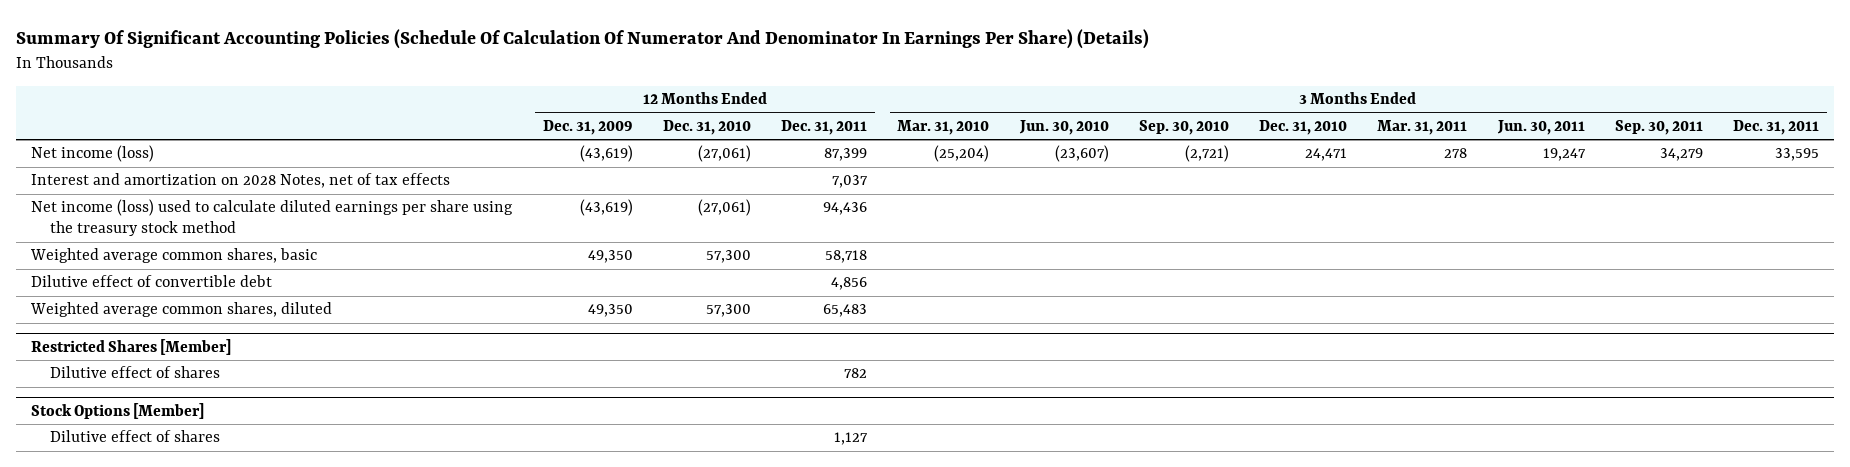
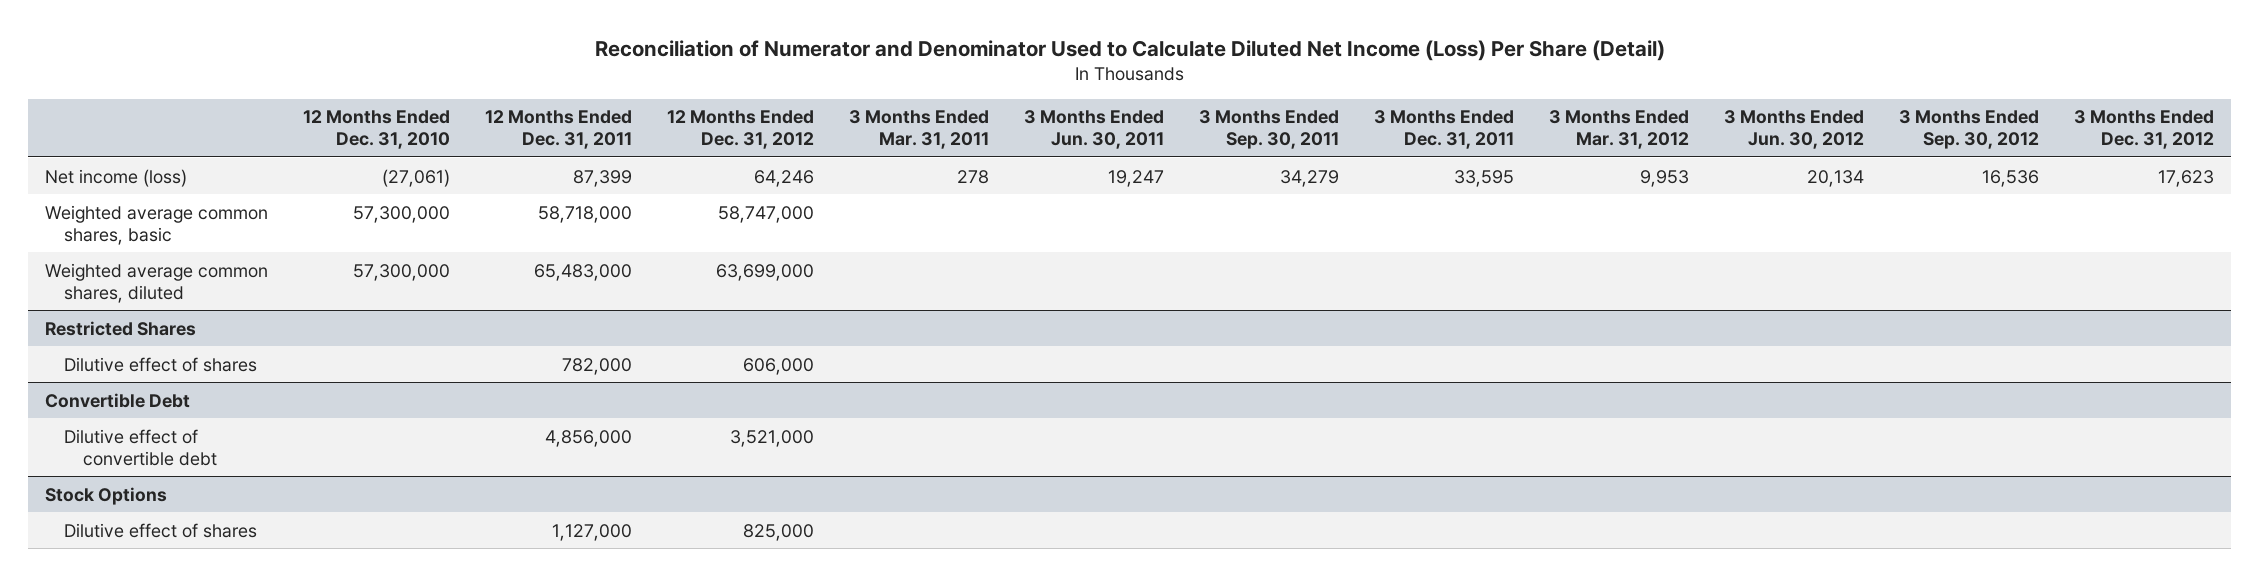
- Summary Of Significant Accounting Policies (Schedule Of Calculation Of Numerator And Denominator In Earnings Per Share) (Details)
+ Reconciliation of Numerator and Denominator Used to Calculate Diluted Net Income (Loss) Per Share (Detail)
- | 12 Months Ended Dec. 31, 2009 | 12 Months Ended Dec. 31, 2010 | 12 Months Ended Dec. 31, 2011 | 3 Months Ended Mar. 31, 2010 | 3 Months Ended Jun. 30, 2010 | 3 Months Ended Sep. 30, 2010 | 3 Months Ended Dec. 31, 2010 | 3 Months Ended Mar. 31, 2011 | 3 Months Ended Jun. 30, 2011 | 3 Months Ended Sep. 30, 2011 | 3 Months Ended Dec. 31, 2011
+ | 12 Months Ended Dec. 31, 2010 | 12 Months Ended Dec. 31, 2011 | 12 Months Ended Dec. 31, 2012 | 3 Months Ended Mar. 31, 2011 | 3 Months Ended Jun. 30, 2011 | 3 Months Ended Sep. 30, 2011 | 3 Months Ended Dec. 31, 2011 | 3 Months Ended Mar. 31, 2012 | 3 Months Ended Jun. 30, 2012 | 3 Months Ended Sep. 30, 2012 | 3 Months Ended Dec. 31, 2012
- Interest and amortization on 2028 Notes, net of tax effects | | | 7,037 | | | | | | | |
- Net income (loss) used to calculate diluted earnings per share using the treasury stock method | (43,619) | (27,061) | 94,436 | | | | | | | |
- Weighted average common shares, basic | 49,350 | 57,300 | 58,718 | | | | | | | |
- Dilutive effect of convertible debt | | | 4,856 | | | | | | | |
- Weighted average common shares, diluted | 49,350 | 57,300 | 65,483 | | | | | | | |
- Restricted Shares [Member]
- Dilutive effect of shares | | | 782 | | | | | | | |
- Stock Options [Member]
- Dilutive effect of shares | | | 1,127 | | | | | | | |
+ Weighted average common shares, basic | 57,300,000 | 58,718,000 | 58,747,000 | | | | | | | |
+ Weighted average common shares, diluted | 57,300,000 | 65,483,000 | 63,699,000 | | | | | | | |
+ Restricted Shares
+ Dilutive effect of shares | | 782,000 | 606,000 | | | | | | | |
+ Convertible Debt
+ Dilutive effect of convertible debt | | 4,856,000 | 3,521,000 | | | | | | | |
+ Stock Options
+ Dilutive effect of shares | | 1,127,000 | 825,000 | | | | | | | |

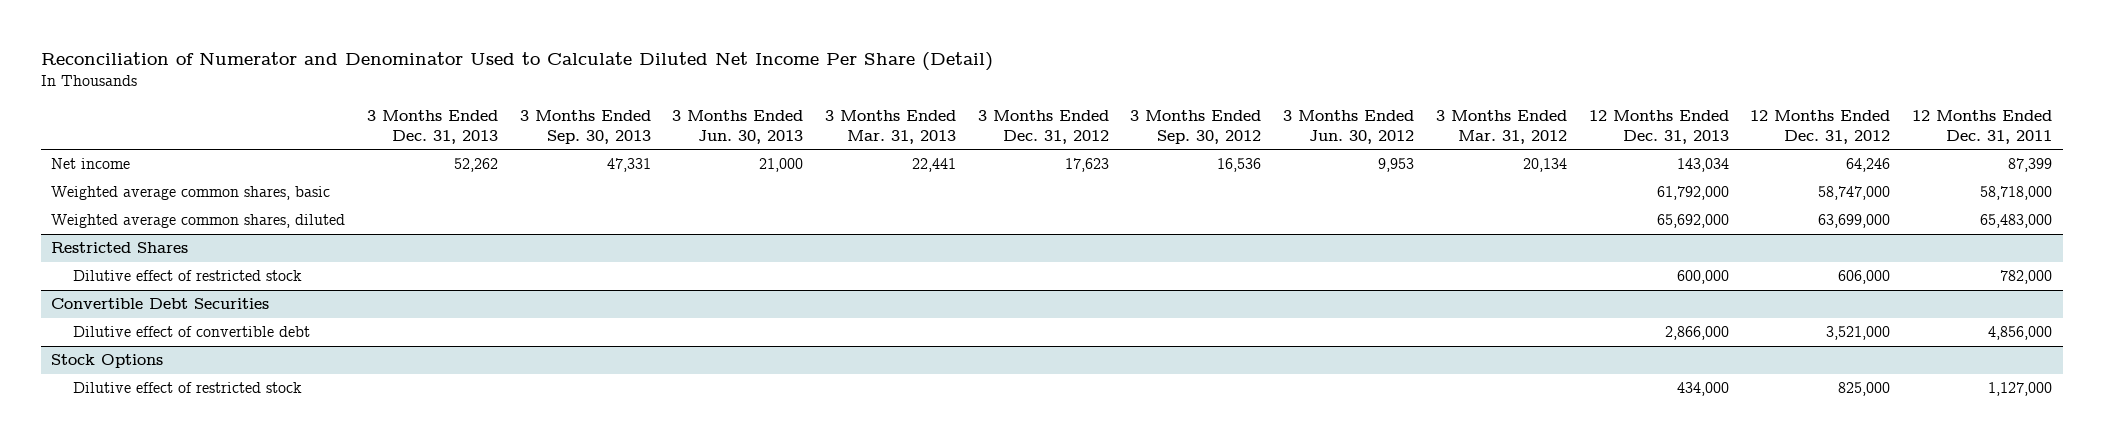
- Reconciliation of Numerator and Denominator Used to Calculate Diluted Net Income (Loss) Per Share (Detail)
+ Reconciliation of Numerator and Denominator Used to Calculate Diluted Net Income Per Share (Detail)
- | 12 Months Ended Dec. 31, 2010 | 12 Months Ended Dec. 31, 2011 | 12 Months Ended Dec. 31, 2012 | 3 Months Ended Mar. 31, 2011 | 3 Months Ended Jun. 30, 2011 | 3 Months Ended Sep. 30, 2011 | 3 Months Ended Dec. 31, 2011 | 3 Months Ended Mar. 31, 2012 | 3 Months Ended Jun. 30, 2012 | 3 Months Ended Sep. 30, 2012 | 3 Months Ended Dec. 31, 2012
+ | 3 Months Ended Dec. 31, 2013 | 3 Months Ended Sep. 30, 2013 | 3 Months Ended Jun. 30, 2013 | 3 Months Ended Mar. 31, 2013 | 3 Months Ended Dec. 31, 2012 | 3 Months Ended Sep. 30, 2012 | 3 Months Ended Jun. 30, 2012 | 3 Months Ended Mar. 31, 2012 | 12 Months Ended Dec. 31, 2013 | 12 Months Ended Dec. 31, 2012 | 12 Months Ended Dec. 31, 2011
- Net income (loss) | (27,061) | 87,399 | 64,246 | 278 | 19,247 | 34,279 | 33,595 | 9,953 | 20,134 | 16,536 | 17,623
+ Net income | 52,262 | 47,331 | 21,000 | 22,441 | 17,623 | 16,536 | 9,953 | 20,134 | 143,034 | 64,246 | 87,399
@ Restricted Shares
- Dilutive effect of shares | | 782,000 | 606,000 | | | | | | | |
- Convertible Debt
@ Restricted Shares
+ Dilutive effect of restricted stock | | | | | | | | | 600,000 | 606,000 | 782,000
+ Convertible Debt Securities
@ Stock Options
- Dilutive effect of shares | | 1,127,000 | 825,000 | | | | | | | |
+ Dilutive effect of restricted stock | | | | | | | | | 434,000 | 825,000 | 1,127,000

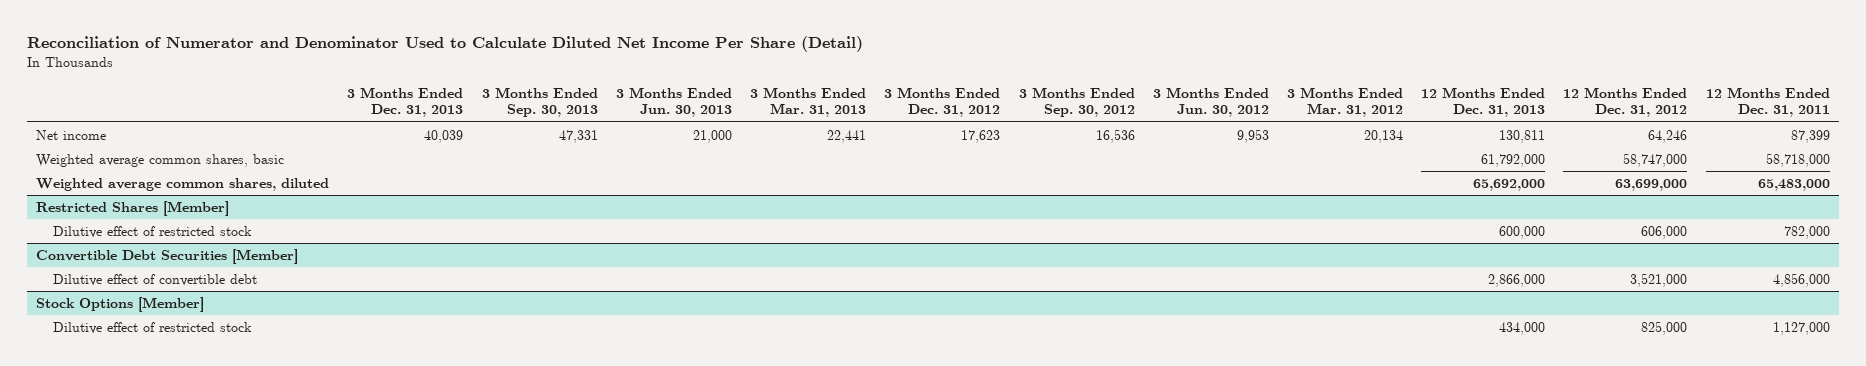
- Net income | 52,262 | 47,331 | 21,000 | 22,441 | 17,623 | 16,536 | 9,953 | 20,134 | 143,034 | 64,246 | 87,399
+ Net income | 40,039 | 47,331 | 21,000 | 22,441 | 17,623 | 16,536 | 9,953 | 20,134 | 130,811 | 64,246 | 87,399
- Restricted Shares
+ Restricted Shares [Member]
- Convertible Debt Securities
+ Convertible Debt Securities [Member]
- Stock Options
+ Stock Options [Member]

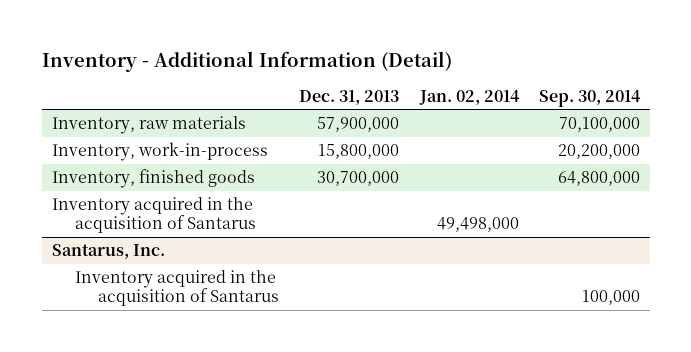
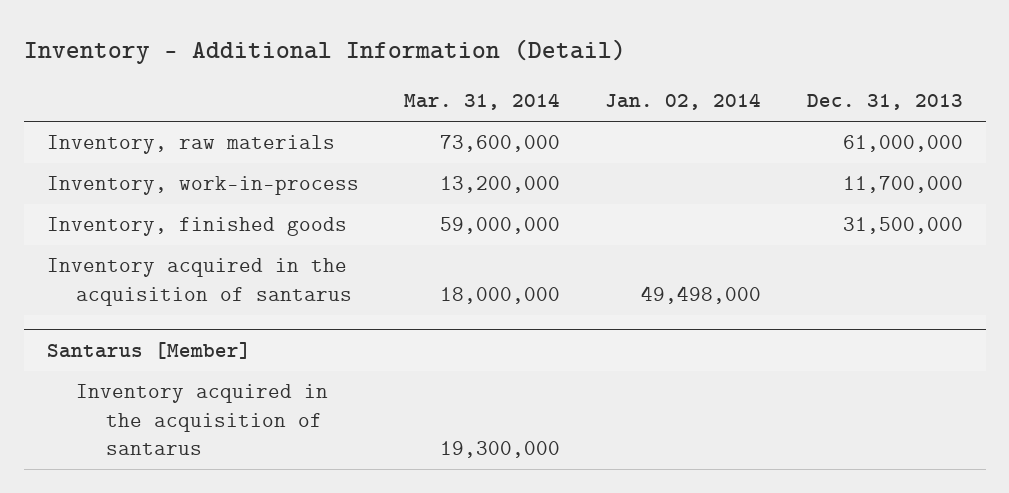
- | Dec. 31, 2013 | Jan. 02, 2014 | Sep. 30, 2014
+ | Mar. 31, 2014 | Jan. 02, 2014 | Dec. 31, 2013
- Inventory, raw materials | 57,900,000 | | 70,100,000
- Inventory, work-in-process | 15,800,000 | | 20,200,000
- Inventory, finished goods | 30,700,000 | | 64,800,000
- Inventory acquired in the acquisition of Santarus | | 49,498,000 |
- Santarus, Inc.
- Inventory acquired in the acquisition of Santarus | | | 100,000
+ Inventory, raw materials | 73,600,000 | | 61,000,000
+ Inventory, work-in-process | 13,200,000 | | 11,700,000
+ Inventory, finished goods | 59,000,000 | | 31,500,000
+ Inventory acquired in the acquisition of santarus | 18,000,000 | 49,498,000 |
+ Santarus [Member]
+ Inventory acquired in the acquisition of santarus | 19,300,000 | |

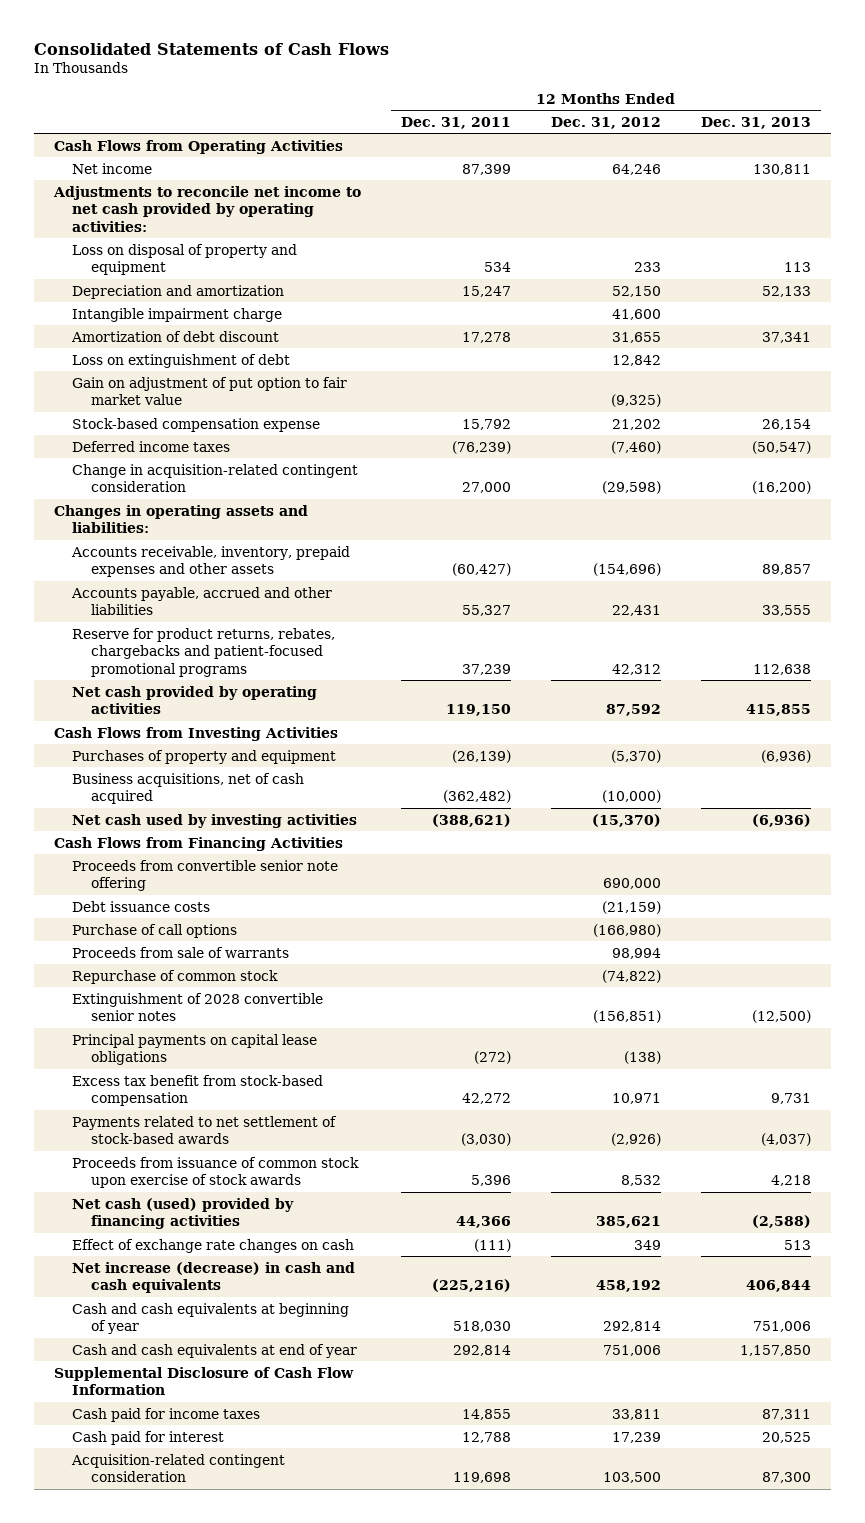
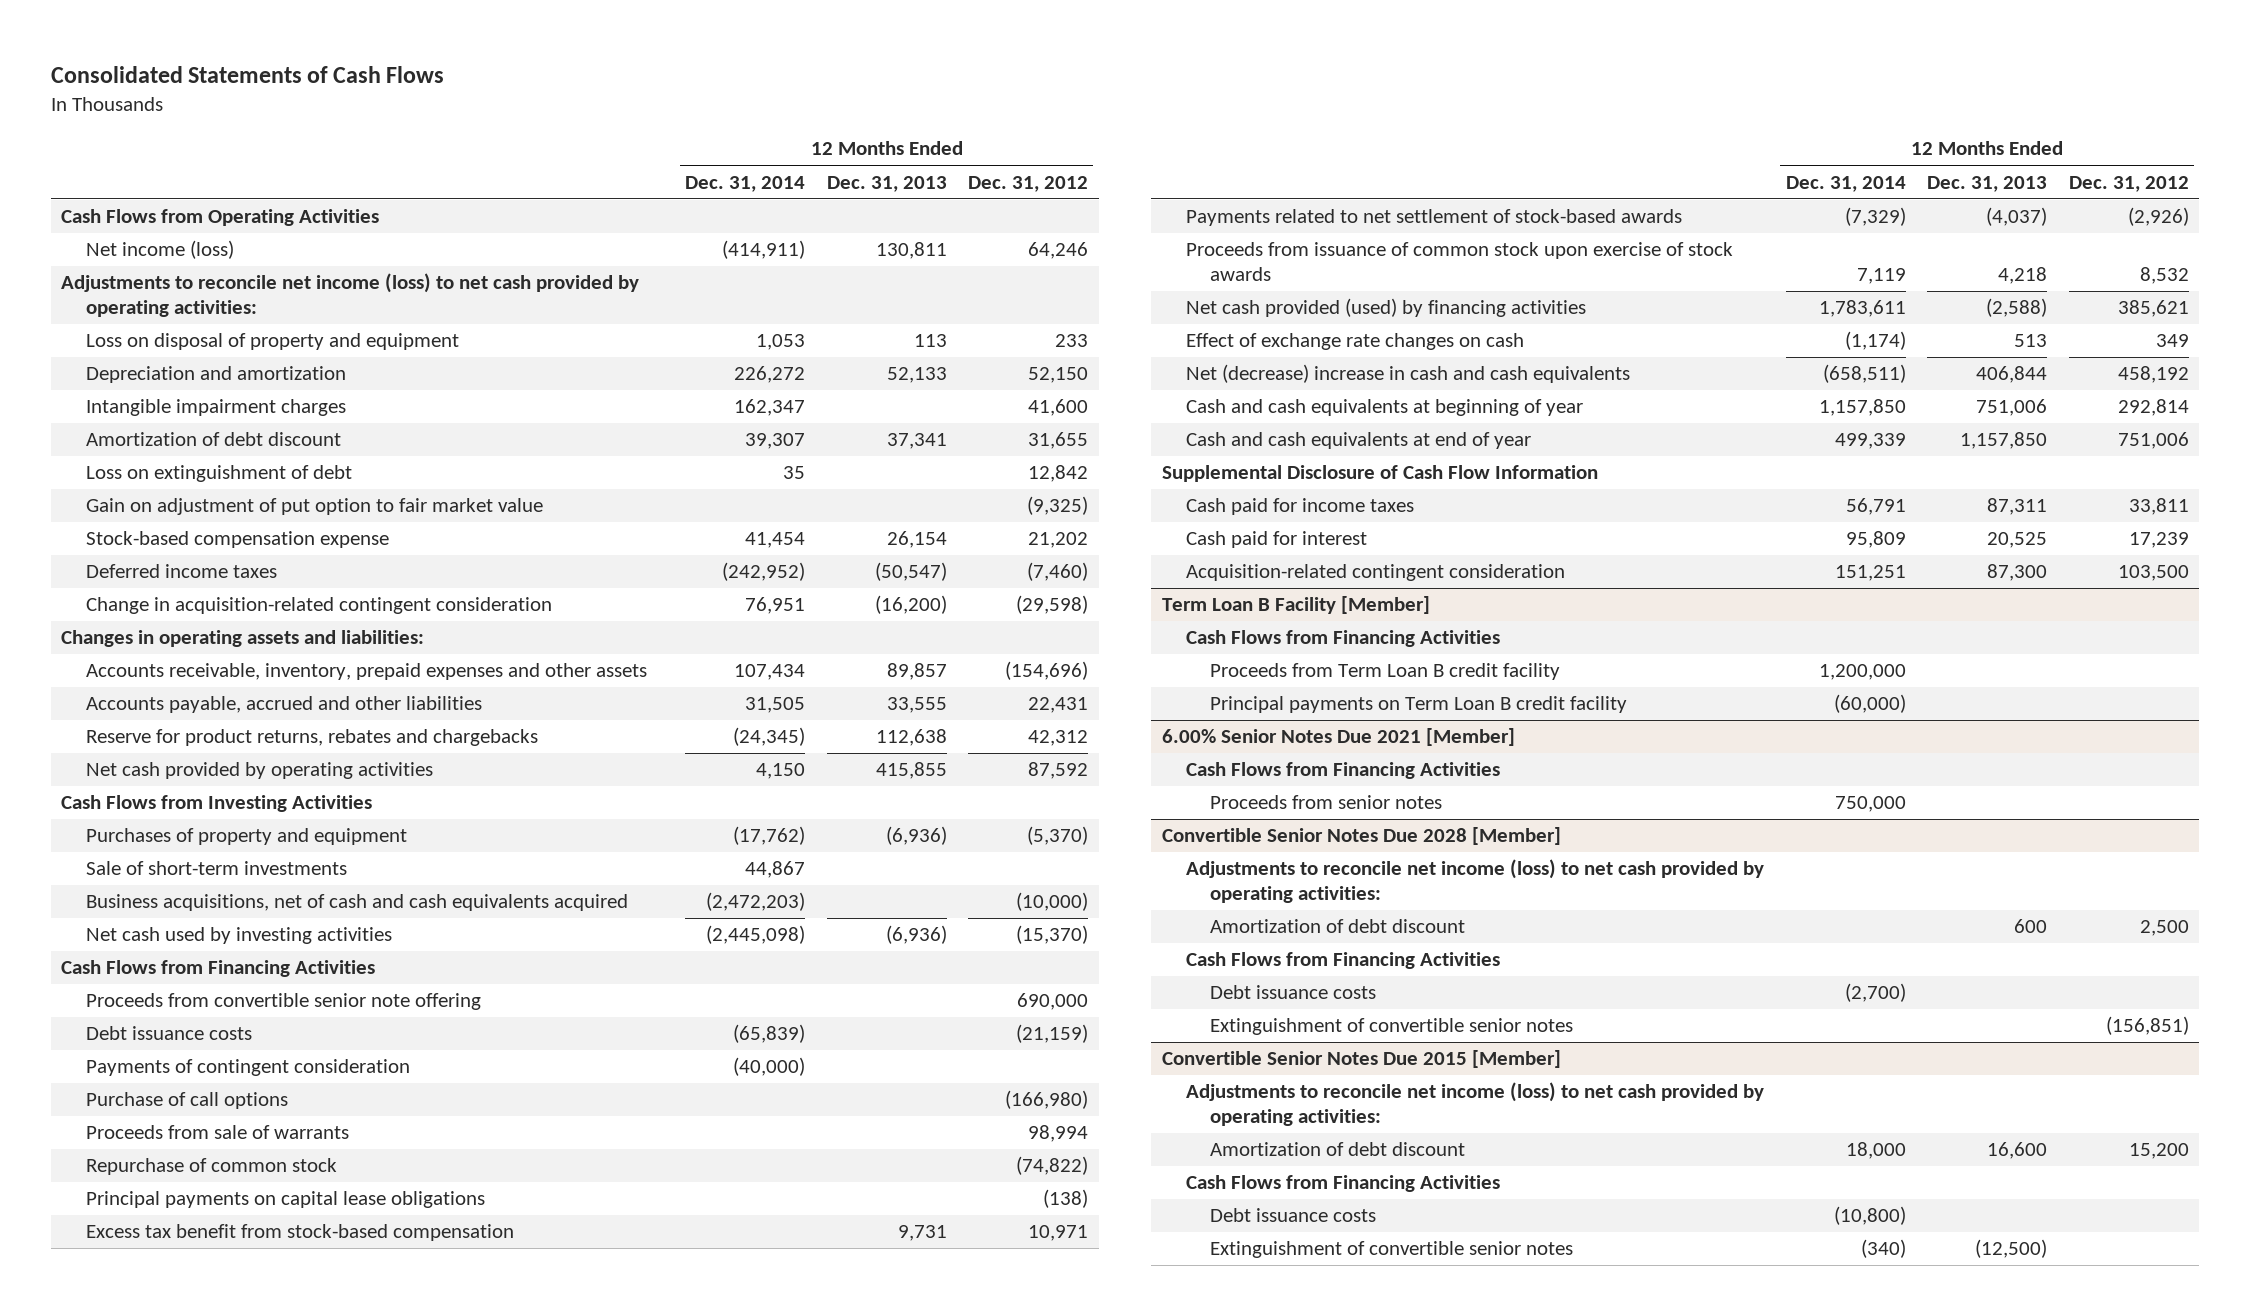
- | 12 Months Ended Dec. 31, 2011 | 12 Months Ended Dec. 31, 2012 | 12 Months Ended Dec. 31, 2013
+ | 12 Months Ended Dec. 31, 2014 | 12 Months Ended Dec. 31, 2013 | 12 Months Ended Dec. 31, 2012
- Net income | 87,399 | 64,246 | 130,811
- Adjustments to reconcile net income to net cash provided by operating activities:
+ Net income (loss) | (414,911) | 130,811 | 64,246
+ Adjustments to reconcile net income (loss) to net cash provided by operating activities:
- Intangible impairment charge | | 41,600 |
+ Intangible impairment charges | 162,347 | | 41,600
- Reserve for product returns, rebates, chargebacks and patient-focused promotional programs | 37,239 | 42,312 | 112,638
+ Reserve for product returns, rebates and chargebacks | (24,345) | 112,638 | 42,312
- Business acquisitions, net of cash acquired | (362,482) | (10,000) |
+ Sale of short-term investments | 44,867 | |
+ Business acquisitions, net of cash and cash equivalents acquired | (2,472,203) | | (10,000)
+ Payments of contingent consideration | (40,000) | |
- Extinguishment of 2028 convertible senior notes | | (156,851) | (12,500)
- Net cash (used) provided by financing activities | 44,366 | 385,621 | (2,588)
+ Net cash provided (used) by financing activities | 1,783,611 | (2,588) | 385,621
- Net increase (decrease) in cash and cash equivalents | (225,216) | 458,192 | 406,844
+ Net (decrease) increase in cash and cash equivalents | (658,511) | 406,844 | 458,192
+ Term Loan B Facility [Member]
+ Cash Flows from Financing Activities
+ Proceeds from Term Loan B credit facility | 1,200,000 | |
+ Principal payments on Term Loan B credit facility | (60,000) | |
+ 6.00% Senior Notes Due 2021 [Member]
+ Cash Flows from Financing Activities
+ Proceeds from senior notes | 750,000 | |
+ Convertible Senior Notes Due 2028 [Member]
+ Adjustments to reconcile net income (loss) to net cash provided by operating activities:
+ Amortization of debt discount | | 600 | 2,500
+ Cash Flows from Financing Activities
+ Debt issuance costs | (2,700) | |
+ Extinguishment of convertible senior notes | | | (156,851)
+ Convertible Senior Notes Due 2015 [Member]
+ Adjustments to reconcile net income (loss) to net cash provided by operating activities:
+ Amortization of debt discount | 18,000 | 16,600 | 15,200
+ Cash Flows from Financing Activities
+ Debt issuance costs | (10,800) | |
+ Extinguishment of convertible senior notes | (340) | (12,500) |

